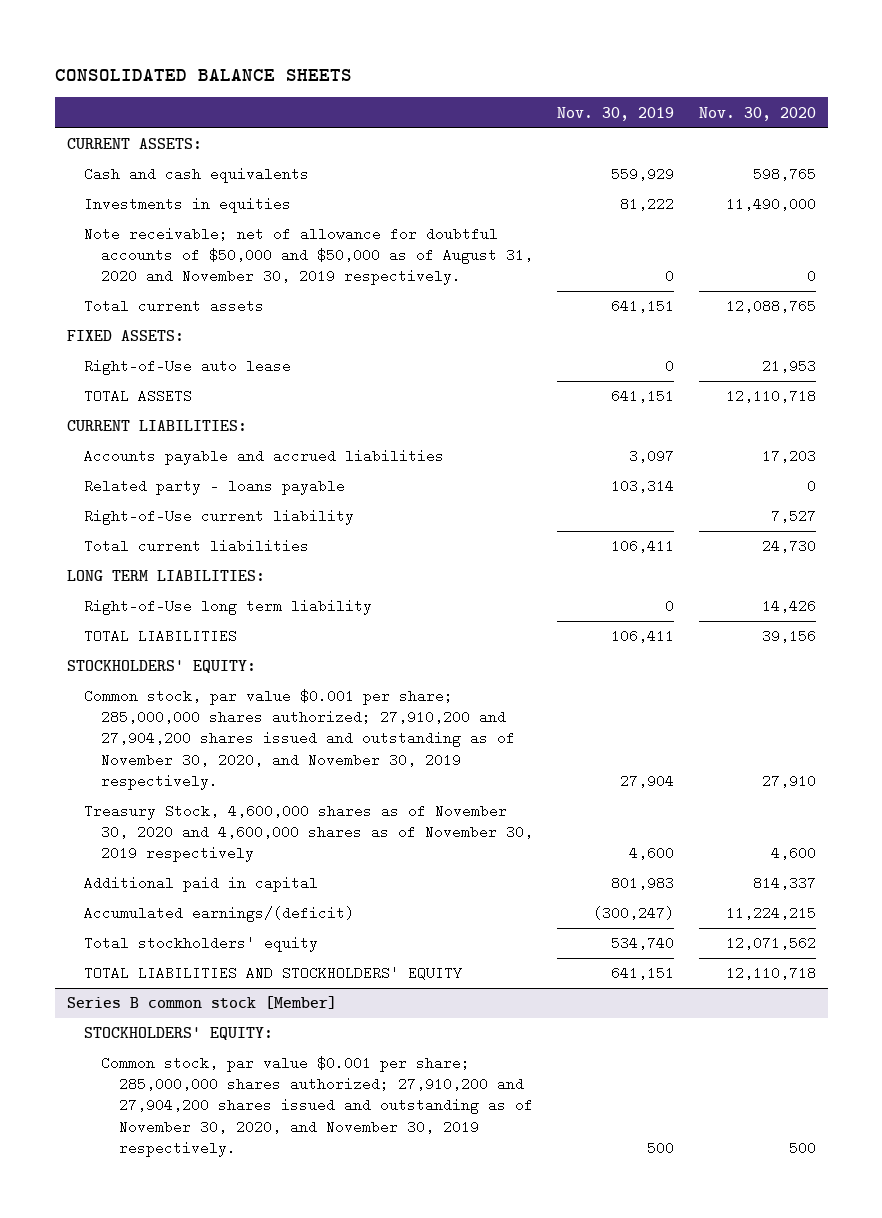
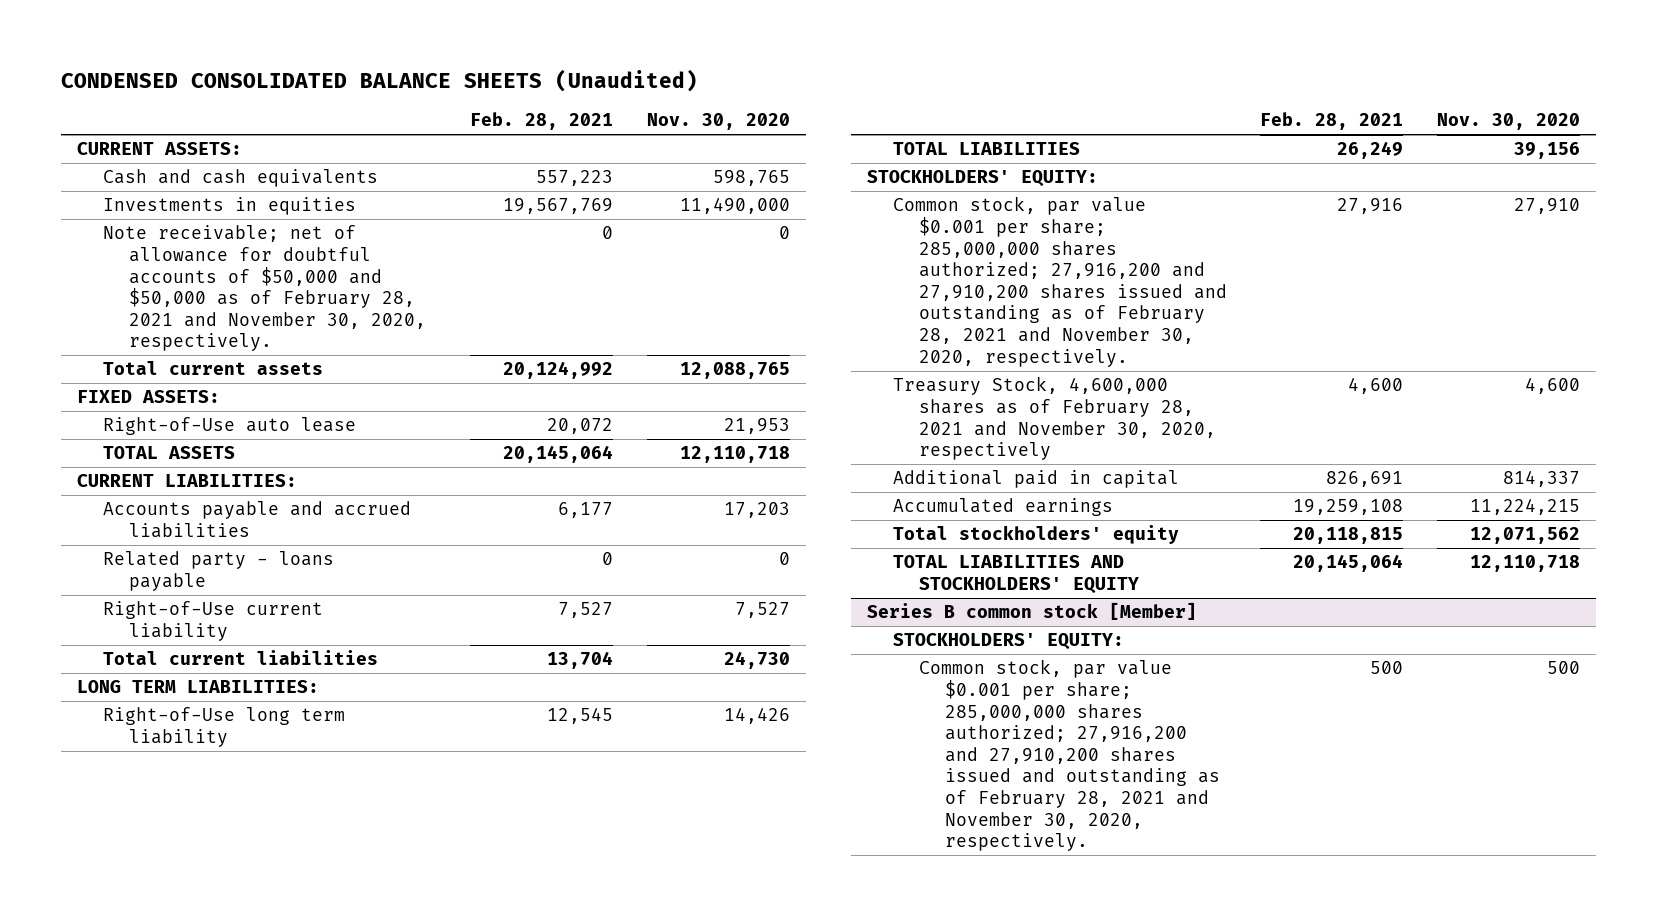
- CONSOLIDATED BALANCE SHEETS
+ CONDENSED CONSOLIDATED BALANCE SHEETS (Unaudited)
- | Nov. 30, 2019 | Nov. 30, 2020
+ | Feb. 28, 2021 | Nov. 30, 2020
- Note receivable; net of allowance for doubtful accounts of $50,000 and $50,000 as of August 31, 2020 and November 30, 2019 respectively. | 0 | 0
+ Note receivable; net of allowance for doubtful accounts of $50,000 and $50,000 as of February 28, 2021 and November 30, 2020, respectively. | 0 | 0
- Common stock, par value $0.001 per share; 285,000,000 shares authorized; 27,910,200 and 27,904,200 shares issued and outstanding as of November 30, 2020, and November 30, 2019 respectively. | 27,904 | 27,910
- Treasury Stock, 4,600,000 shares as of November 30, 2020 and 4,600,000 shares as of November 30, 2019 respectively | 4,600 | 4,600
+ Common stock, par value $0.001 per share; 285,000,000 shares authorized; 27,916,200 and 27,910,200 shares issued and outstanding as of February 28, 2021 and November 30, 2020, respectively. | 27,916 | 27,910
+ Treasury Stock, 4,600,000 shares as of February 28, 2021 and November 30, 2020, respectively | 4,600 | 4,600
- Accumulated earnings/(deficit) | (300,247) | 11,224,215
+ Accumulated earnings | 19,259,108 | 11,224,215
@ Series B common stock [Member]
- Common stock, par value $0.001 per share; 285,000,000 shares authorized; 27,910,200 and 27,904,200 shares issued and outstanding as of November 30, 2020, and November 30, 2019 respectively. | 500 | 500
+ Common stock, par value $0.001 per share; 285,000,000 shares authorized; 27,916,200 and 27,910,200 shares issued and outstanding as of February 28, 2021 and November 30, 2020, respectively. | 500 | 500

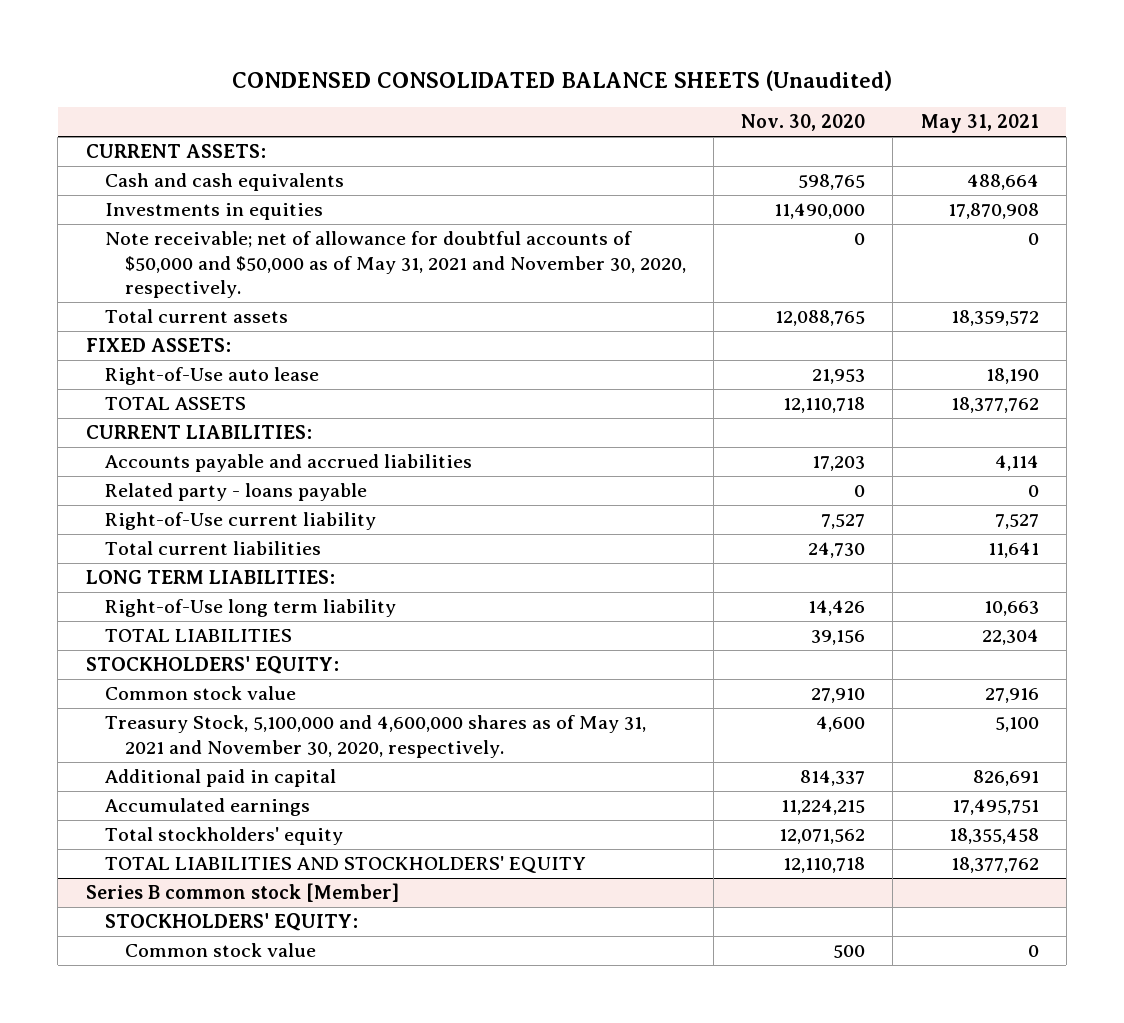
- | Feb. 28, 2021 | Nov. 30, 2020
+ | Nov. 30, 2020 | May 31, 2021
- Note receivable; net of allowance for doubtful accounts of $50,000 and $50,000 as of February 28, 2021 and November 30, 2020, respectively. | 0 | 0
+ Note receivable; net of allowance for doubtful accounts of $50,000 and $50,000 as of May 31, 2021 and November 30, 2020, respectively. | 0 | 0
- Common stock, par value $0.001 per share; 285,000,000 shares authorized; 27,916,200 and 27,910,200 shares issued and outstanding as of February 28, 2021 and November 30, 2020, respectively. | 27,916 | 27,910
- Treasury Stock, 4,600,000 shares as of February 28, 2021 and November 30, 2020, respectively | 4,600 | 4,600
+ Common stock value | 27,910 | 27,916
+ Treasury Stock, 5,100,000 and 4,600,000 shares as of May 31, 2021 and November 30, 2020, respectively. | 4,600 | 5,100
@ Series B common stock [Member]
- Common stock, par value $0.001 per share; 285,000,000 shares authorized; 27,916,200 and 27,910,200 shares issued and outstanding as of February 28, 2021 and November 30, 2020, respectively. | 500 | 500
+ Common stock value | 500 | 0

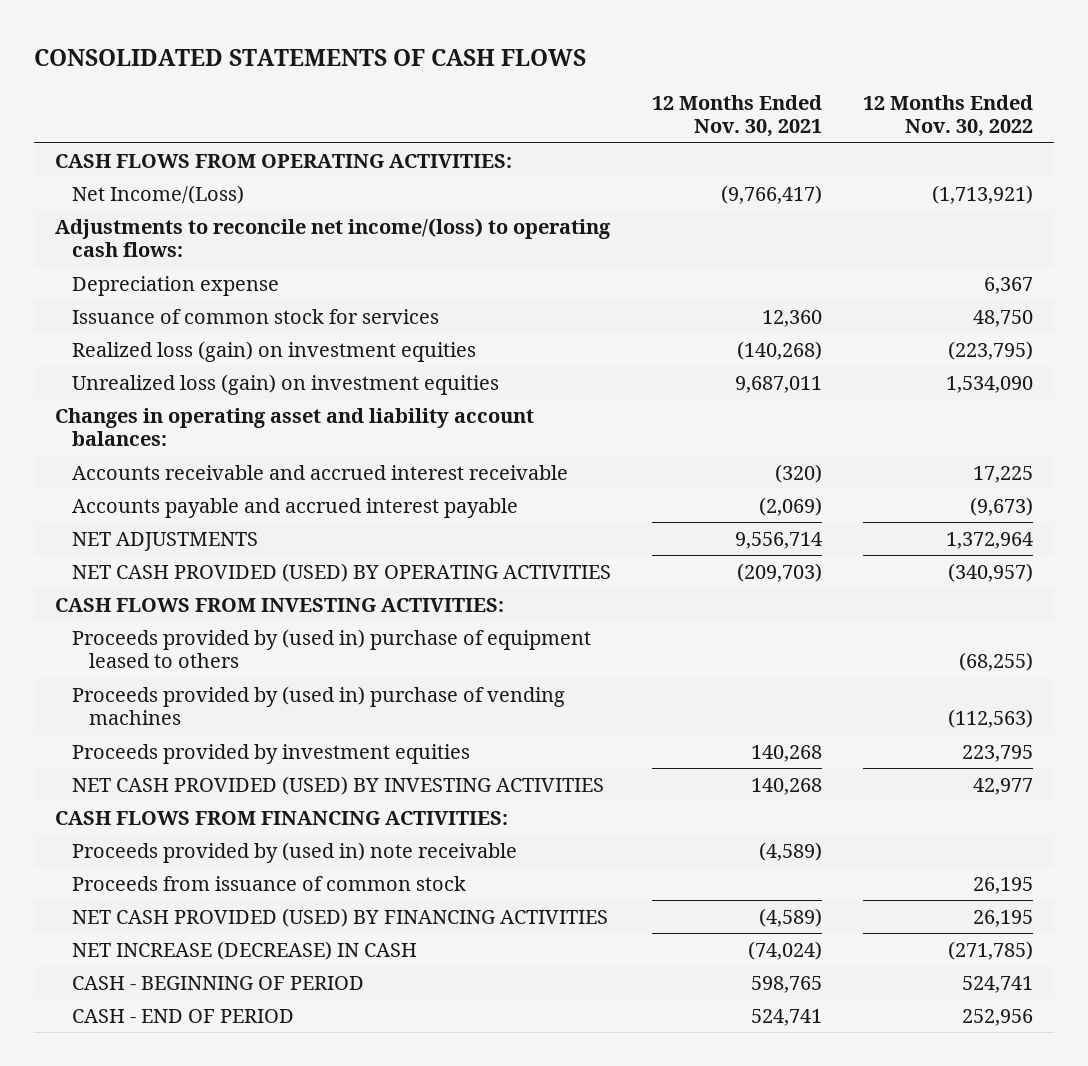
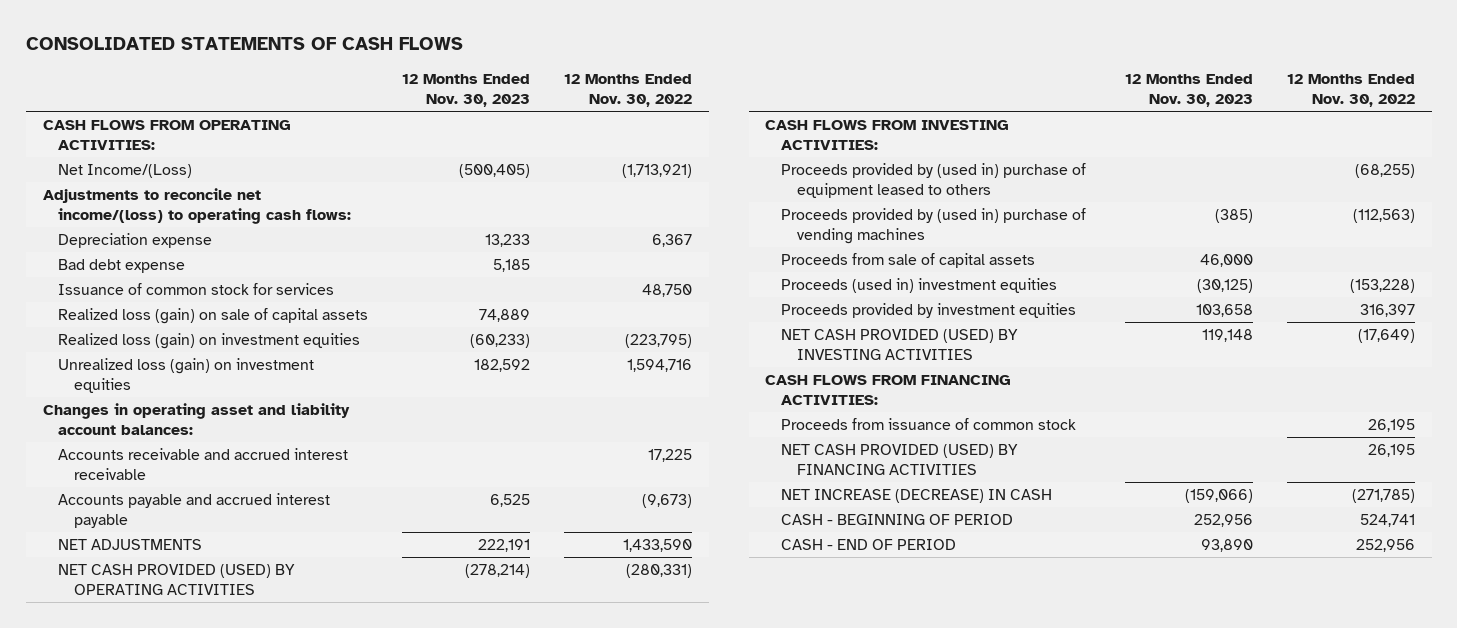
- | 12 Months Ended Nov. 30, 2021 | 12 Months Ended Nov. 30, 2022
+ | 12 Months Ended Nov. 30, 2023 | 12 Months Ended Nov. 30, 2022
+ Bad debt expense | 5,185 |
+ Realized loss (gain) on sale of capital assets | 74,889 |
- Unrealized loss (gain) on investment equities | 9,687,011 | 1,534,090
+ Unrealized loss (gain) on investment equities | 182,592 | 1,594,716
- NET ADJUSTMENTS | 9,556,714 | 1,372,964
- NET CASH PROVIDED (USED) BY OPERATING ACTIVITIES | (209,703) | (340,957)
+ NET ADJUSTMENTS | 222,191 | 1,433,590
+ NET CASH PROVIDED (USED) BY OPERATING ACTIVITIES | (278,214) | (280,331)
- Proceeds provided by investment equities | 140,268 | 223,795
- NET CASH PROVIDED (USED) BY INVESTING ACTIVITIES | 140,268 | 42,977
+ Proceeds from sale of capital assets | 46,000 |
+ Proceeds (used in) investment equities | (30,125) | (153,228)
+ Proceeds provided by investment equities | 103,658 | 316,397
+ NET CASH PROVIDED (USED) BY INVESTING ACTIVITIES | 119,148 | (17,649)
- Proceeds provided by (used in) note receivable | (4,589) |

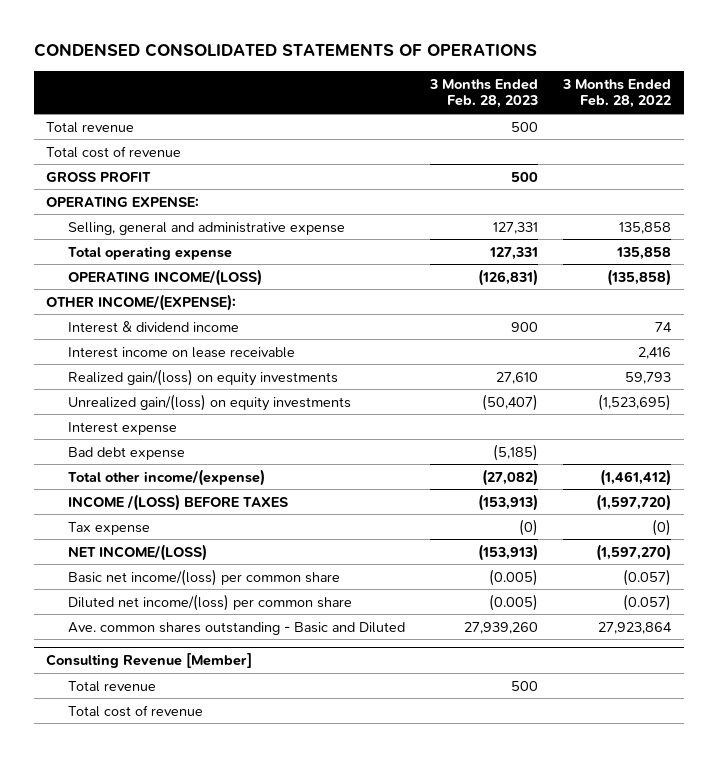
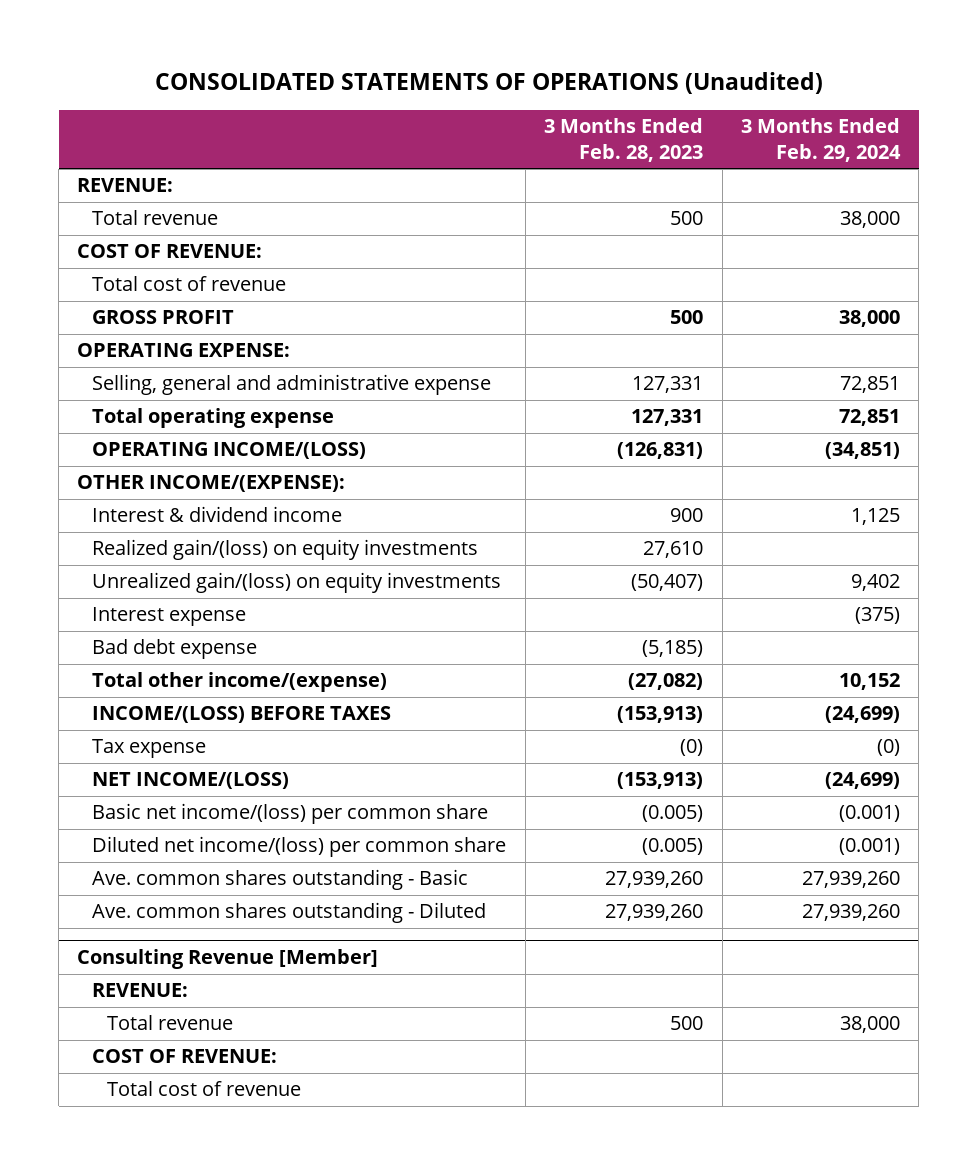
- CONDENSED CONSOLIDATED STATEMENTS OF OPERATIONS
+ CONSOLIDATED STATEMENTS OF OPERATIONS (Unaudited)
- | 3 Months Ended Feb. 28, 2023 | 3 Months Ended Feb. 28, 2022
+ | 3 Months Ended Feb. 28, 2023 | 3 Months Ended Feb. 29, 2024
+ REVENUE:
+ COST OF REVENUE:
- Interest income on lease receivable | | 2,416
- INCOME /(LOSS) BEFORE TAXES | (153,913) | (1,597,720)
+ INCOME/(LOSS) BEFORE TAXES | (153,913) | (24,699)
- Ave. common shares outstanding - Basic and Diluted | 27,939,260 | 27,923,864
+ Ave. common shares outstanding - Basic | 27,939,260 | 27,939,260
+ Ave. common shares outstanding - Diluted | 27,939,260 | 27,939,260
@ Consulting Revenue [Member]
+ REVENUE:
+ COST OF REVENUE:

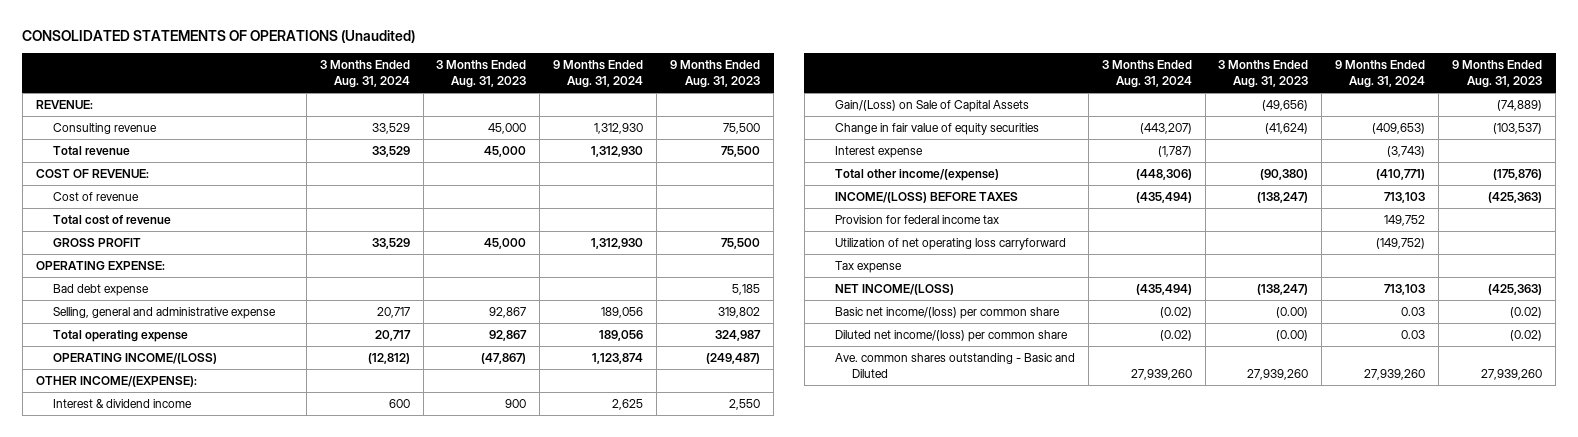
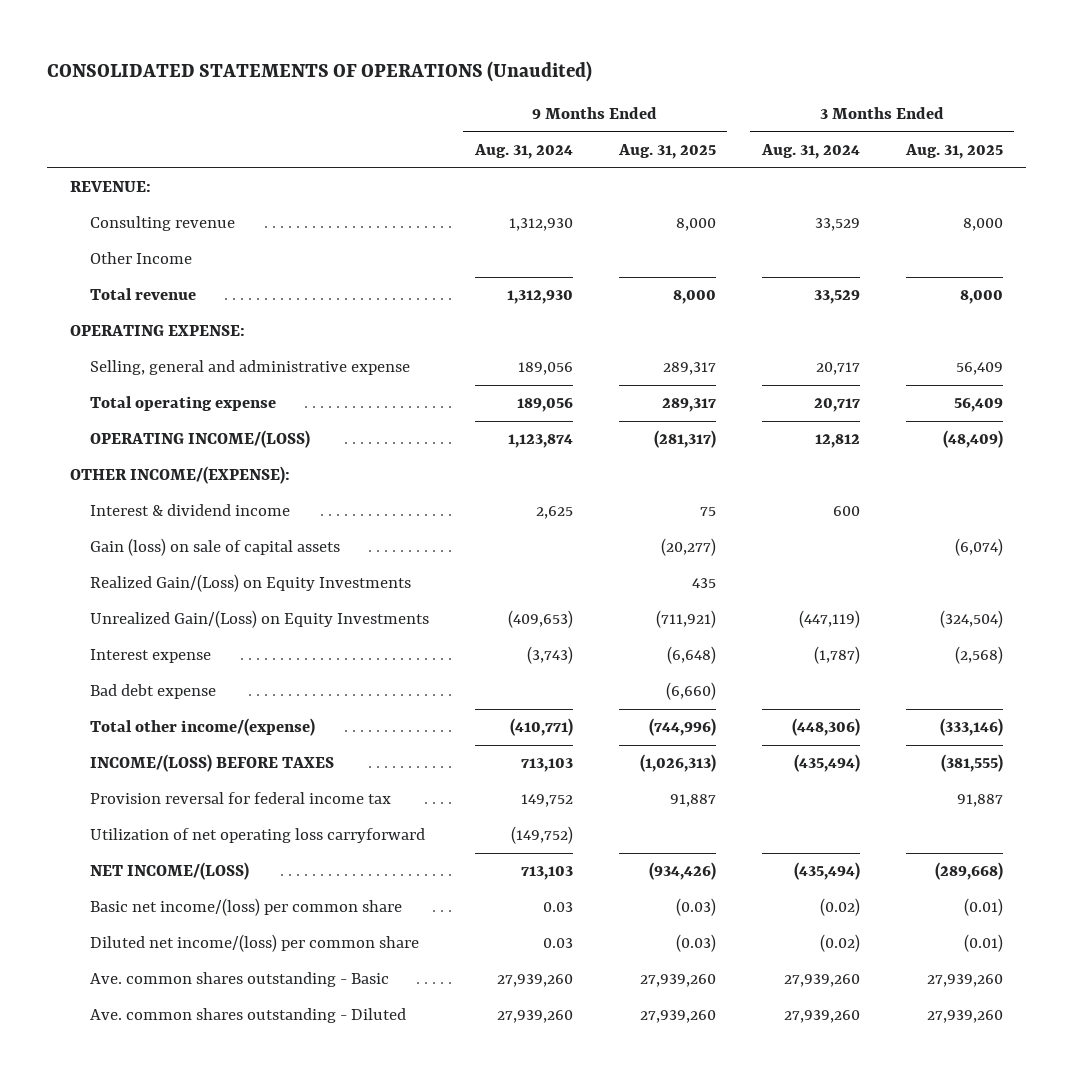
- | 3 Months Ended Aug. 31, 2024 | 3 Months Ended Aug. 31, 2023 | 9 Months Ended Aug. 31, 2024 | 9 Months Ended Aug. 31, 2023
+ | 9 Months Ended Aug. 31, 2024 | 9 Months Ended Aug. 31, 2025 | 3 Months Ended Aug. 31, 2024 | 3 Months Ended Aug. 31, 2025
+ Other Income
- COST OF REVENUE:
- Cost of revenue
- Total cost of revenue
- GROSS PROFIT | 33,529 | 45,000 | 1,312,930 | 75,500
- OPERATING INCOME/(LOSS) | (12,812) | (47,867) | 1,123,874 | (249,487)
+ OPERATING INCOME/(LOSS) | 1,123,874 | (281,317) | 12,812 | (48,409)
- Gain/(Loss) on Sale of Capital Assets | | (49,656) | | (74,889)
- Change in fair value of equity securities | (443,207) | (41,624) | (409,653) | (103,537)
+ Gain (loss) on sale of capital assets | | (20,277) | | (6,074)
+ Realized Gain/(Loss) on Equity Investments | | 435 | |
+ Unrealized Gain/(Loss) on Equity Investments | (409,653) | (711,921) | (447,119) | (324,504)
moved down: Bad debt expense | | (6,660) | |
- Provision for federal income tax | | | 149,752 |
+ Provision reversal for federal income tax | 149,752 | 91,887 | | 91,887
- Tax expense
- Ave. common shares outstanding - Basic and Diluted | 27,939,260 | 27,939,260 | 27,939,260 | 27,939,260
+ Ave. common shares outstanding - Basic | 27,939,260 | 27,939,260 | 27,939,260 | 27,939,260
+ Ave. common shares outstanding - Diluted | 27,939,260 | 27,939,260 | 27,939,260 | 27,939,260

